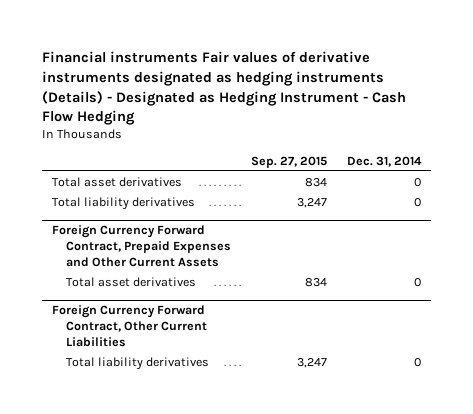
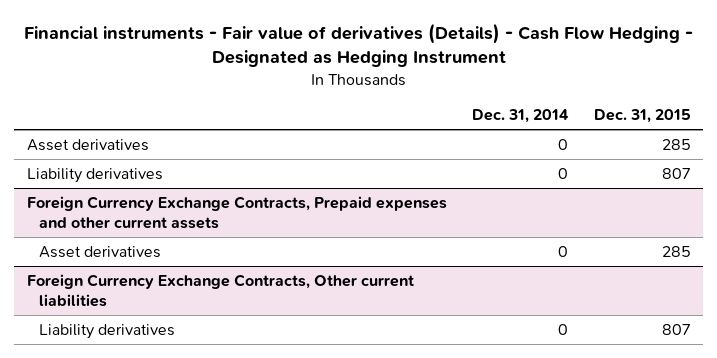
- Financial instruments Fair values of derivative instruments designated as hedging instruments (Details) - Designated as Hedging Instrument - Cash Flow Hedging
+ Financial instruments - Fair value of derivatives (Details) - Cash Flow Hedging - Designated as Hedging Instrument
- | Sep. 27, 2015 | Dec. 31, 2014
+ | Dec. 31, 2014 | Dec. 31, 2015
- Total asset derivatives | 834 | 0
- Total liability derivatives | 3,247 | 0
- Foreign Currency Forward Contract, Prepaid Expenses and Other Current Assets
- Total asset derivatives | 834 | 0
- Foreign Currency Forward Contract, Other Current Liabilities
- Total liability derivatives | 3,247 | 0
+ Asset derivatives | 0 | 285
+ Liability derivatives | 0 | 807
+ Foreign Currency Exchange Contracts, Prepaid expenses and other current assets
+ Asset derivatives | 0 | 285
+ Foreign Currency Exchange Contracts, Other current liabilities
+ Liability derivatives | 0 | 807

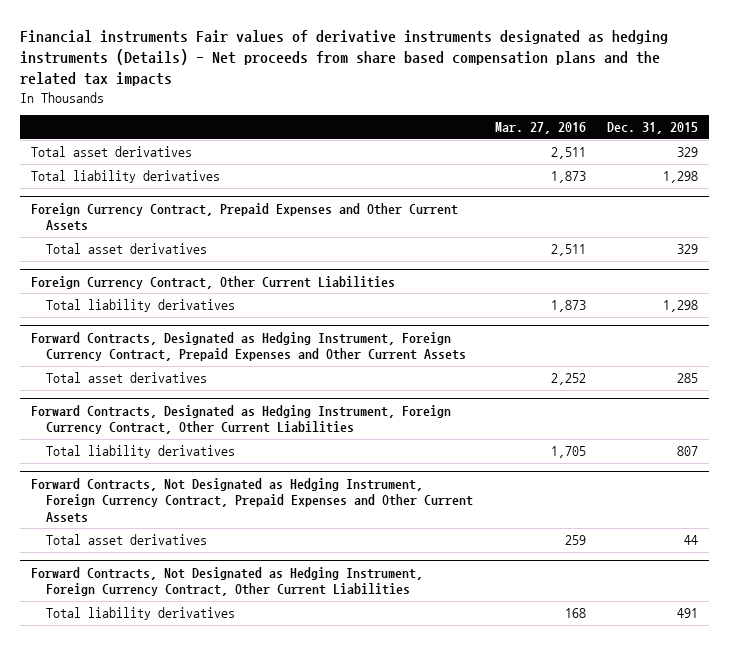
- Financial instruments - Fair value of derivatives (Details) - Cash Flow Hedging - Designated as Hedging Instrument
+ Financial instruments Fair values of derivative instruments designated as hedging instruments (Details) - Net proceeds from share based compensation plans and the related tax impacts
- | Dec. 31, 2014 | Dec. 31, 2015
+ | Mar. 27, 2016 | Dec. 31, 2015
- Asset derivatives | 0 | 285
- Liability derivatives | 0 | 807
- Foreign Currency Exchange Contracts, Prepaid expenses and other current assets
- Asset derivatives | 0 | 285
- Foreign Currency Exchange Contracts, Other current liabilities
- Liability derivatives | 0 | 807
+ Total asset derivatives | 2,511 | 329
+ Total liability derivatives | 1,873 | 1,298
+ Foreign Currency Contract, Prepaid Expenses and Other Current Assets
+ Total asset derivatives | 2,511 | 329
+ Foreign Currency Contract, Other Current Liabilities
+ Total liability derivatives | 1,873 | 1,298
+ Forward Contracts, Designated as Hedging Instrument, Foreign Currency Contract, Prepaid Expenses and Other Current Assets
+ Total asset derivatives | 2,252 | 285
+ Forward Contracts, Designated as Hedging Instrument, Foreign Currency Contract, Other Current Liabilities
+ Total liability derivatives | 1,705 | 807
+ Forward Contracts, Not Designated as Hedging Instrument, Foreign Currency Contract, Prepaid Expenses and Other Current Assets
+ Total asset derivatives | 259 | 44
+ Forward Contracts, Not Designated as Hedging Instrument, Foreign Currency Contract, Other Current Liabilities
+ Total liability derivatives | 168 | 491

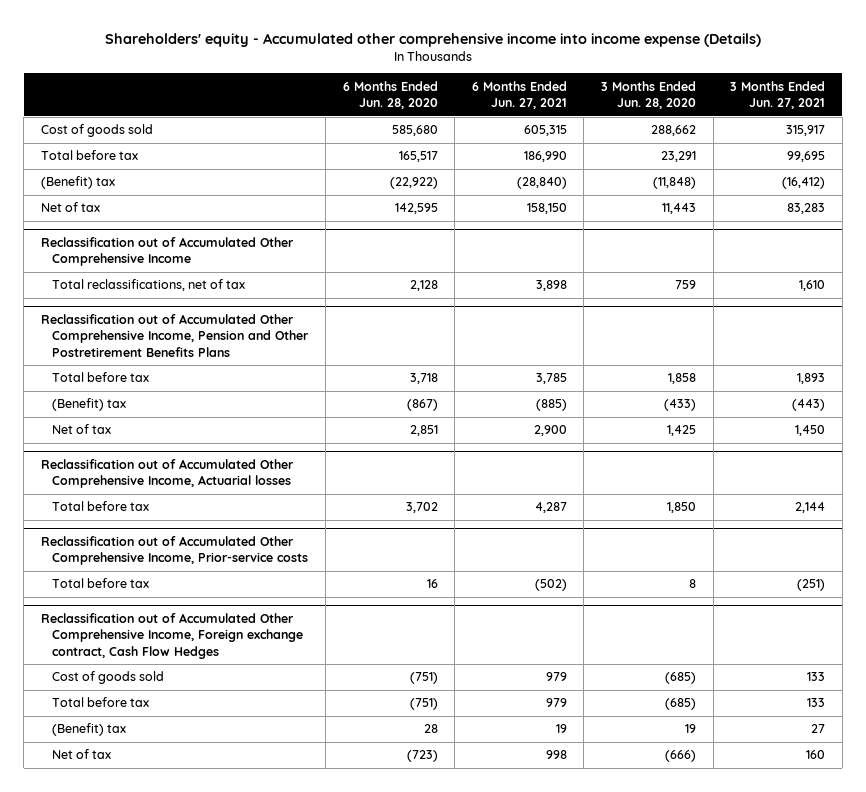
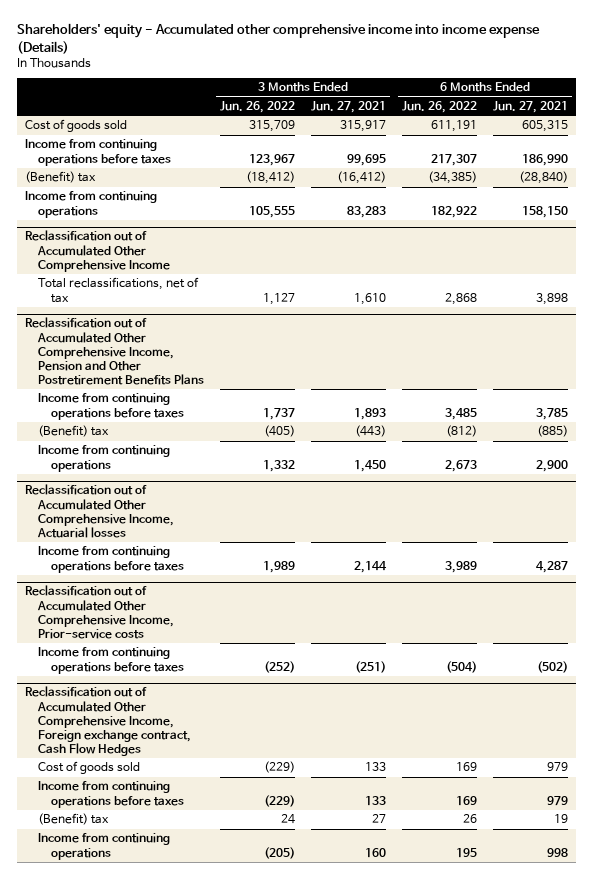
- | 6 Months Ended Jun. 28, 2020 | 6 Months Ended Jun. 27, 2021 | 3 Months Ended Jun. 28, 2020 | 3 Months Ended Jun. 27, 2021
+ | 3 Months Ended Jun. 26, 2022 | 3 Months Ended Jun. 27, 2021 | 6 Months Ended Jun. 26, 2022 | 6 Months Ended Jun. 27, 2021
- Total before tax | 165,517 | 186,990 | 23,291 | 99,695
+ Income from continuing operations before taxes | 123,967 | 99,695 | 217,307 | 186,990
- Net of tax | 142,595 | 158,150 | 11,443 | 83,283
+ Income from continuing operations | 105,555 | 83,283 | 182,922 | 158,150
@ Reclassification out of Accumulated Other Comprehensive Income, Pension and Other Postretirement Benefits Plans
- Total before tax | 3,718 | 3,785 | 1,858 | 1,893
+ Income from continuing operations before taxes | 1,737 | 1,893 | 3,485 | 3,785
- Net of tax | 2,851 | 2,900 | 1,425 | 1,450
+ Income from continuing operations | 1,332 | 1,450 | 2,673 | 2,900
@ Reclassification out of Accumulated Other Comprehensive Income, Actuarial losses
- Total before tax | 3,702 | 4,287 | 1,850 | 2,144
+ Income from continuing operations before taxes | 1,989 | 2,144 | 3,989 | 4,287
@ Reclassification out of Accumulated Other Comprehensive Income, Prior-service costs
- Total before tax | 16 | (502) | 8 | (251)
+ Income from continuing operations before taxes | (252) | (251) | (504) | (502)
@ Reclassification out of Accumulated Other Comprehensive Income, Foreign exchange contract, Cash Flow Hedges
- Total before tax | (751) | 979 | (685) | 133
+ Income from continuing operations before taxes | (229) | 133 | 169 | 979
- Net of tax | (723) | 998 | (666) | 160
+ Income from continuing operations | (205) | 160 | 195 | 998

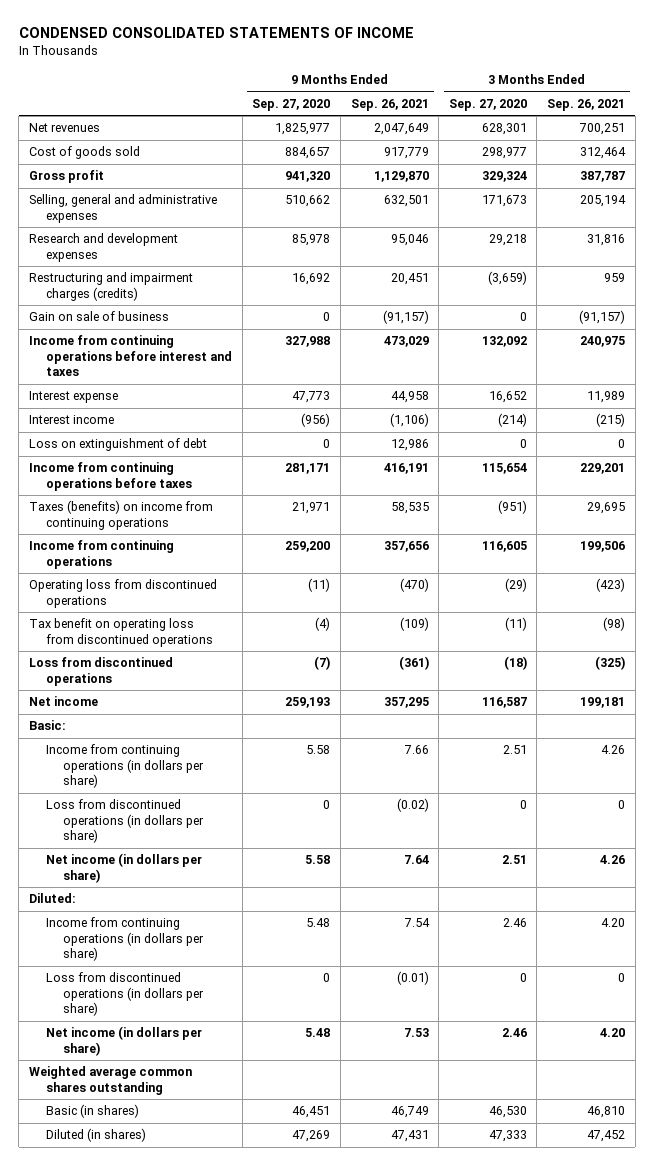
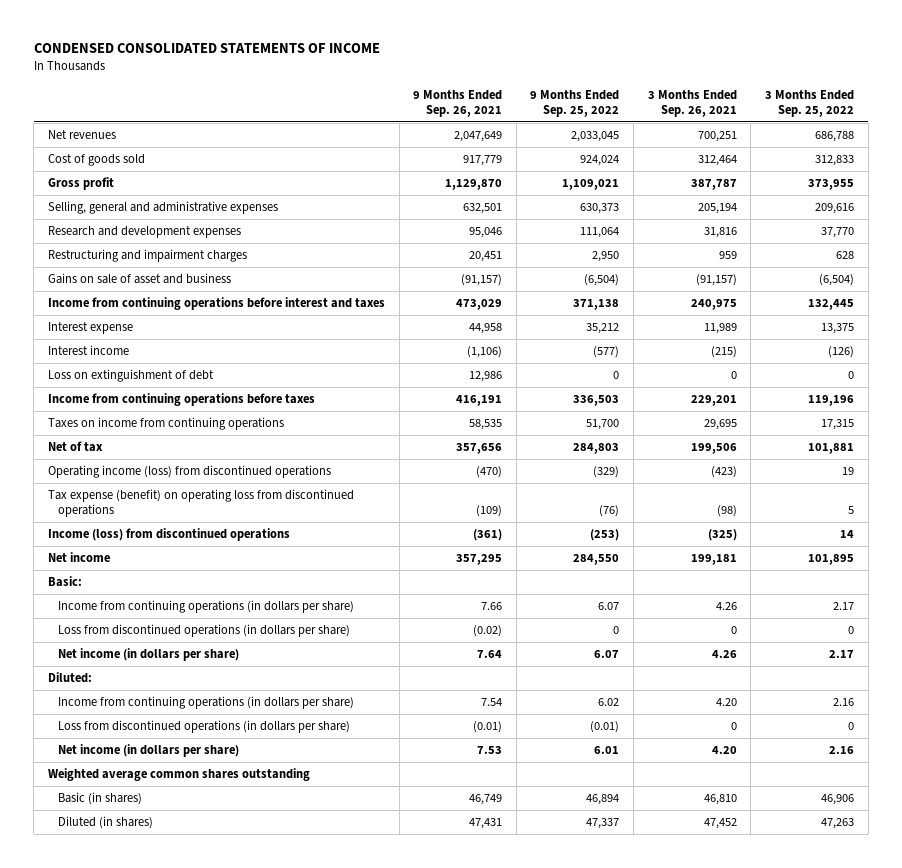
- | 9 Months Ended Sep. 27, 2020 | 9 Months Ended Sep. 26, 2021 | 3 Months Ended Sep. 27, 2020 | 3 Months Ended Sep. 26, 2021
+ | 9 Months Ended Sep. 26, 2021 | 9 Months Ended Sep. 25, 2022 | 3 Months Ended Sep. 26, 2021 | 3 Months Ended Sep. 25, 2022
- Restructuring and impairment charges (credits) | 16,692 | 20,451 | (3,659) | 959
- Gain on sale of business | 0 | (91,157) | 0 | (91,157)
+ Restructuring and impairment charges | 20,451 | 2,950 | 959 | 628
+ Gains on sale of asset and business | (91,157) | (6,504) | (91,157) | (6,504)
- Taxes (benefits) on income from continuing operations | 21,971 | 58,535 | (951) | 29,695
- Income from continuing operations | 259,200 | 357,656 | 116,605 | 199,506
- Operating loss from discontinued operations | (11) | (470) | (29) | (423)
- Tax benefit on operating loss from discontinued operations | (4) | (109) | (11) | (98)
- Loss from discontinued operations | (7) | (361) | (18) | (325)
+ Taxes on income from continuing operations | 58,535 | 51,700 | 29,695 | 17,315
+ Net of tax | 357,656 | 284,803 | 199,506 | 101,881
+ Operating income (loss) from discontinued operations | (470) | (329) | (423) | 19
+ Tax expense (benefit) on operating loss from discontinued operations | (109) | (76) | (98) | 5
+ Income (loss) from discontinued operations | (361) | (253) | (325) | 14

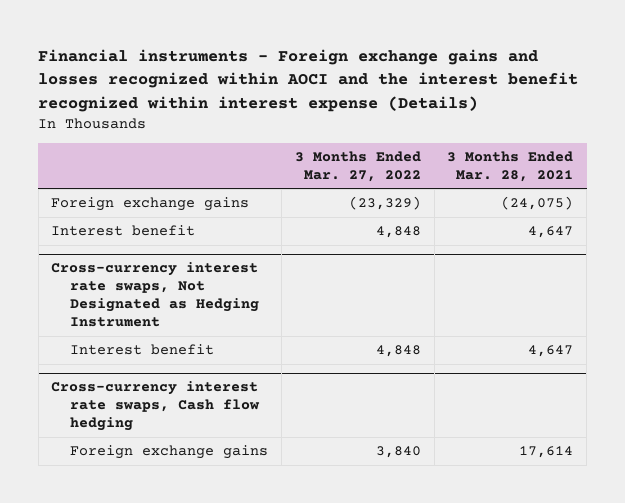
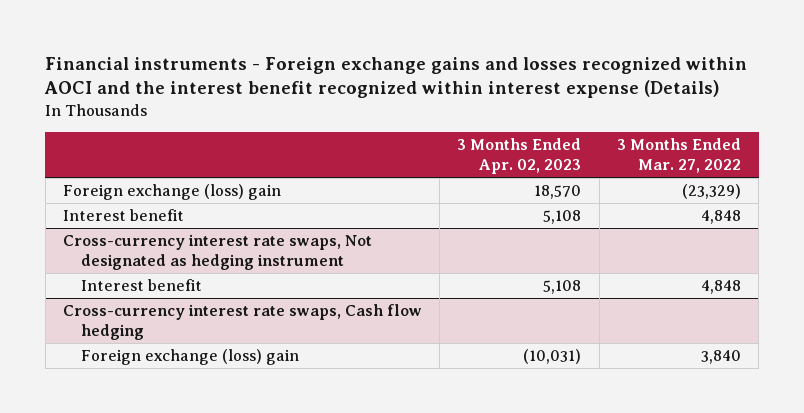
- | 3 Months Ended Mar. 27, 2022 | 3 Months Ended Mar. 28, 2021
+ | 3 Months Ended Apr. 02, 2023 | 3 Months Ended Mar. 27, 2022
- Foreign exchange gains | (23,329) | (24,075)
+ Foreign exchange (loss) gain | 18,570 | (23,329)
- Cross-currency interest rate swaps, Not Designated as Hedging Instrument
+ Cross-currency interest rate swaps, Not designated as hedging instrument
@ Cross-currency interest rate swaps, Cash flow hedging
- Foreign exchange gains | 3,840 | 17,614
+ Foreign exchange (loss) gain | (10,031) | 3,840

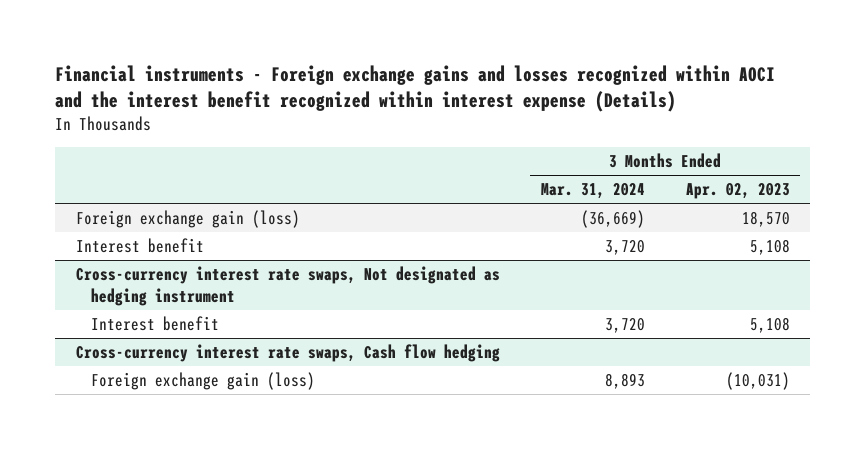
- | 3 Months Ended Apr. 02, 2023 | 3 Months Ended Mar. 27, 2022
+ | 3 Months Ended Mar. 31, 2024 | 3 Months Ended Apr. 02, 2023
- Foreign exchange (loss) gain | 18,570 | (23,329)
+ Foreign exchange gain (loss) | (36,669) | 18,570
@ Cross-currency interest rate swaps, Cash flow hedging
- Foreign exchange (loss) gain | (10,031) | 3,840
+ Foreign exchange gain (loss) | 8,893 | (10,031)

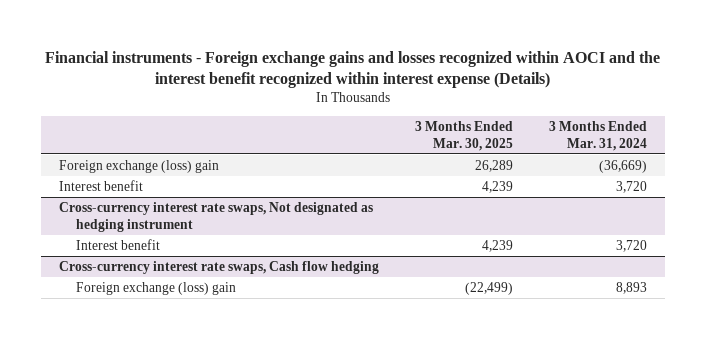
- | 3 Months Ended Mar. 31, 2024 | 3 Months Ended Apr. 02, 2023
+ | 3 Months Ended Mar. 30, 2025 | 3 Months Ended Mar. 31, 2024
- Foreign exchange gain (loss) | (36,669) | 18,570
+ Foreign exchange (loss) gain | 26,289 | (36,669)
@ Cross-currency interest rate swaps, Cash flow hedging
- Foreign exchange gain (loss) | 8,893 | (10,031)
+ Foreign exchange (loss) gain | (22,499) | 8,893

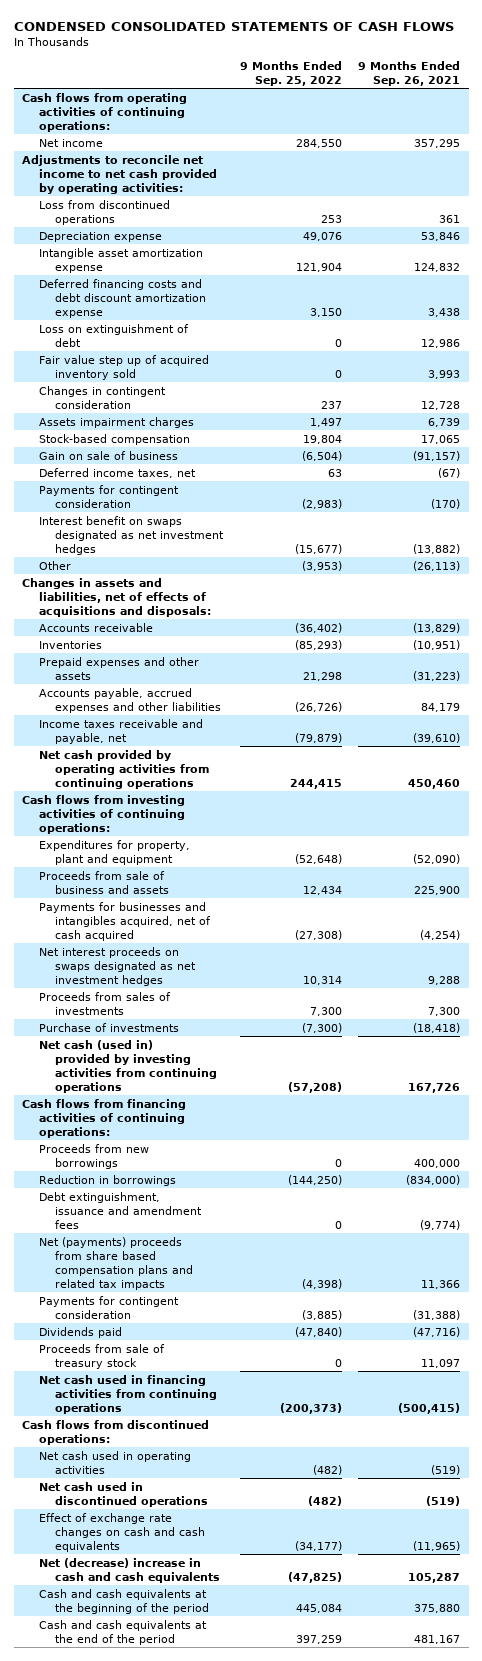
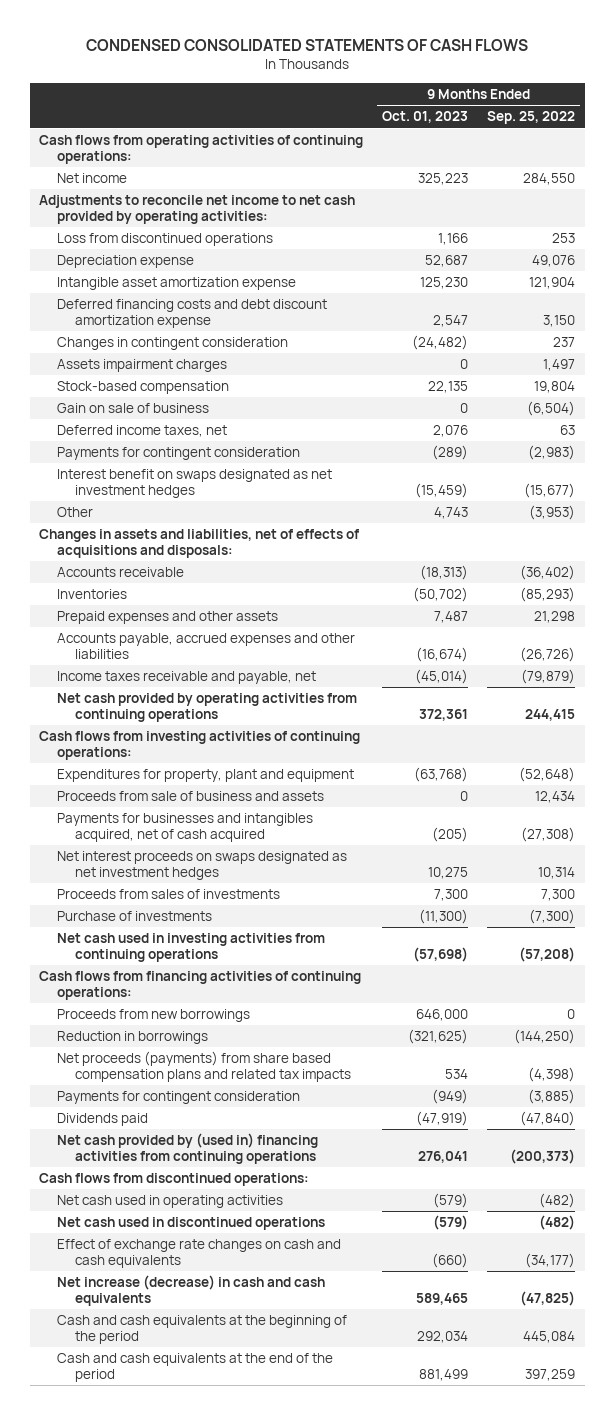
- | 9 Months Ended Sep. 25, 2022 | 9 Months Ended Sep. 26, 2021
+ | 9 Months Ended Oct. 01, 2023 | 9 Months Ended Sep. 25, 2022
- Loss on extinguishment of debt | 0 | 12,986
- Fair value step up of acquired inventory sold | 0 | 3,993
- Net cash (used in) provided by investing activities from continuing operations | (57,208) | 167,726
+ Net cash used in investing activities from continuing operations | (57,698) | (57,208)
- Debt extinguishment, issuance and amendment fees | 0 | (9,774)
- Net (payments) proceeds from share based compensation plans and related tax impacts | (4,398) | 11,366
+ Net proceeds (payments) from share based compensation plans and related tax impacts | 534 | (4,398)
- Proceeds from sale of treasury stock | 0 | 11,097
- Net cash used in financing activities from continuing operations | (200,373) | (500,415)
+ Net cash provided by (used in) financing activities from continuing operations | 276,041 | (200,373)
- Net (decrease) increase in cash and cash equivalents | (47,825) | 105,287
+ Net increase (decrease) in cash and cash equivalents | 589,465 | (47,825)

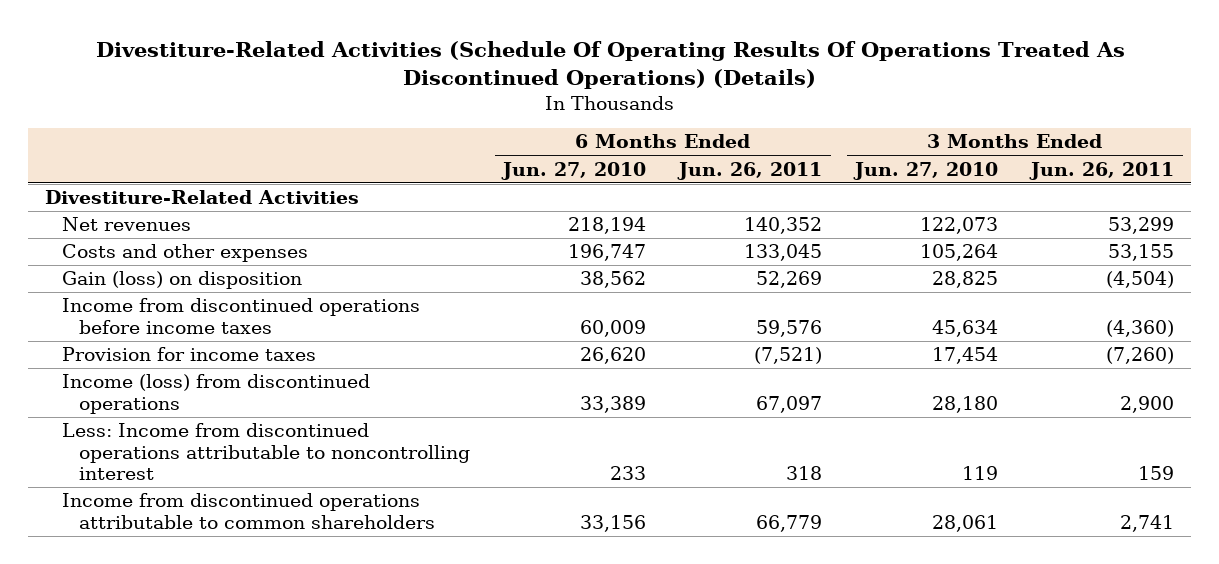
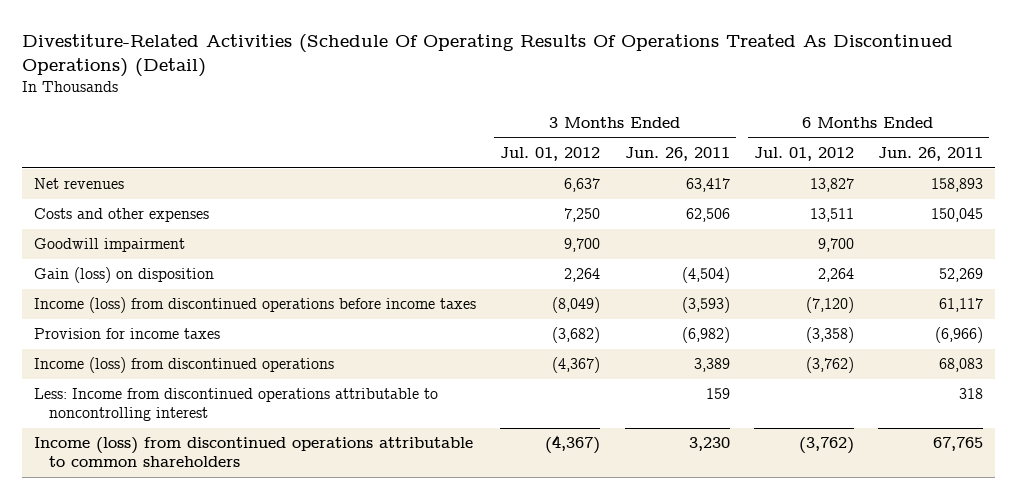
- Divestiture-Related Activities (Schedule Of Operating Results Of Operations Treated As Discontinued Operations) (Details)
+ Divestiture-Related Activities (Schedule Of Operating Results Of Operations Treated As Discontinued Operations) (Detail)
- | 6 Months Ended Jun. 27, 2010 | 6 Months Ended Jun. 26, 2011 | 3 Months Ended Jun. 27, 2010 | 3 Months Ended Jun. 26, 2011
+ | 3 Months Ended Jul. 01, 2012 | 3 Months Ended Jun. 26, 2011 | 6 Months Ended Jul. 01, 2012 | 6 Months Ended Jun. 26, 2011
- Divestiture-Related Activities
- Net revenues | 218,194 | 140,352 | 122,073 | 53,299
- Costs and other expenses | 196,747 | 133,045 | 105,264 | 53,155
+ Net revenues | 6,637 | 63,417 | 13,827 | 158,893
+ Costs and other expenses | 7,250 | 62,506 | 13,511 | 150,045
+ Goodwill impairment | 9,700 | | 9,700 |
- Income from discontinued operations before income taxes | 60,009 | 59,576 | 45,634 | (4,360)
- Provision for income taxes | 26,620 | (7,521) | 17,454 | (7,260)
- Income (loss) from discontinued operations | 33,389 | 67,097 | 28,180 | 2,900
+ Income (loss) from discontinued operations before income taxes | (8,049) | (3,593) | (7,120) | 61,117
+ Provision for income taxes | (3,682) | (6,982) | (3,358) | (6,966)
+ Income (loss) from discontinued operations | (4,367) | 3,389 | (3,762) | 68,083
- Income from discontinued operations attributable to common shareholders | 33,156 | 66,779 | 28,061 | 2,741
+ Income (loss) from discontinued operations attributable to common shareholders | (4,367) | 3,230 | (3,762) | 67,765

